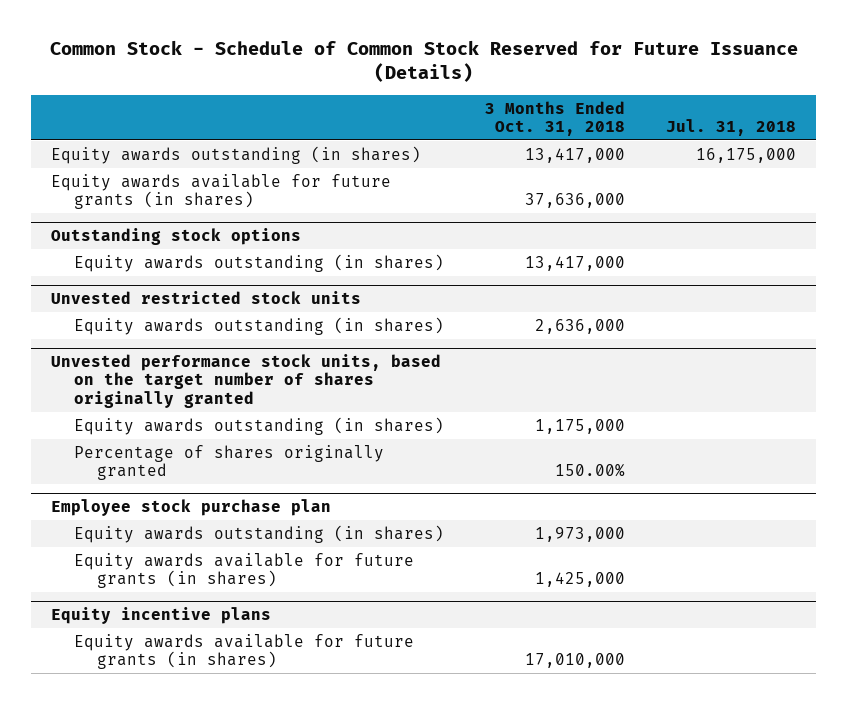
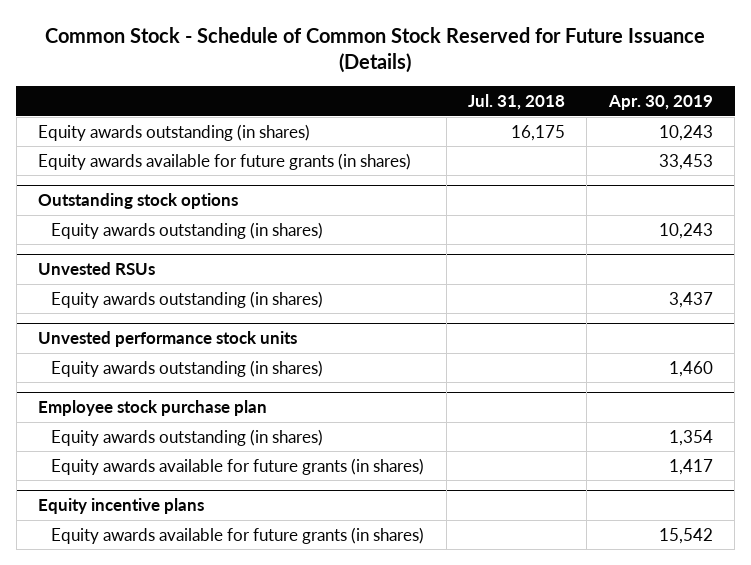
- | 3 Months Ended Oct. 31, 2018 | Jul. 31, 2018
+ | Jul. 31, 2018 | Apr. 30, 2019
- Equity awards outstanding (in shares) | 13,417,000 | 16,175,000
+ Equity awards outstanding (in shares) | 16,175 | 10,243
- Unvested restricted stock units
+ Unvested RSUs
- Unvested performance stock units, based on the target number of shares originally granted
+ Unvested performance stock units
- Percentage of shares originally granted | 150.00% |

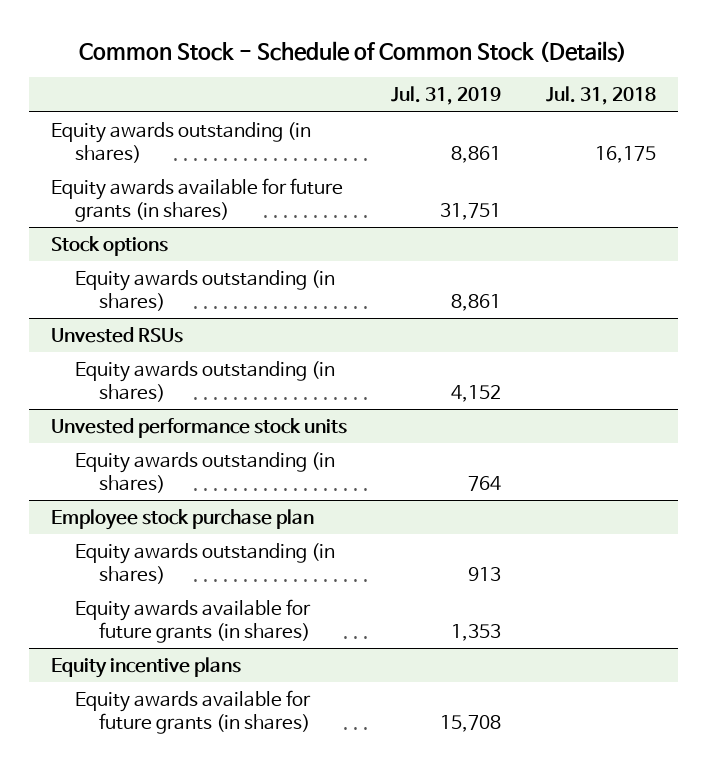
- Common Stock - Schedule of Common Stock Reserved for Future Issuance (Details)
+ Common Stock - Schedule of Common Stock (Details)
- | Jul. 31, 2018 | Apr. 30, 2019
+ | Jul. 31, 2019 | Jul. 31, 2018
- Outstanding stock options
+ Stock options

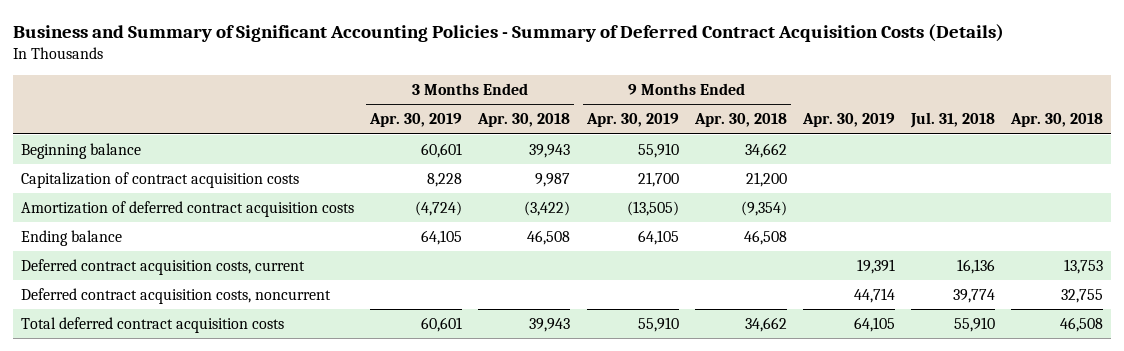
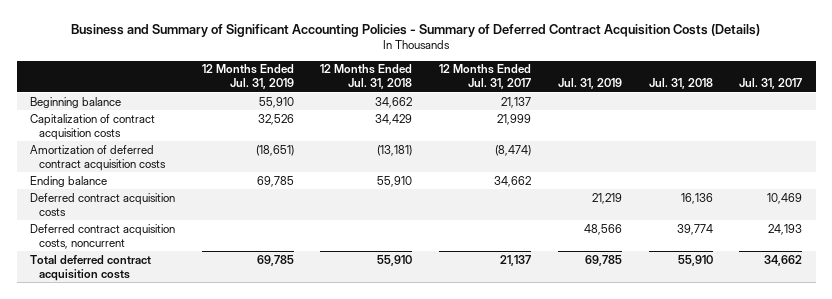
- | 3 Months Ended Apr. 30, 2019 | 3 Months Ended Apr. 30, 2018 | 9 Months Ended Apr. 30, 2019 | 9 Months Ended Apr. 30, 2018 | Apr. 30, 2019 | Jul. 31, 2018 | Apr. 30, 2018
+ | 12 Months Ended Jul. 31, 2019 | 12 Months Ended Jul. 31, 2018 | 12 Months Ended Jul. 31, 2017 | Jul. 31, 2019 | Jul. 31, 2018 | Jul. 31, 2017
- Deferred contract acquisition costs, current | | | | | 19,391 | 16,136 | 13,753
+ Deferred contract acquisition costs | | | | 21,219 | 16,136 | 10,469

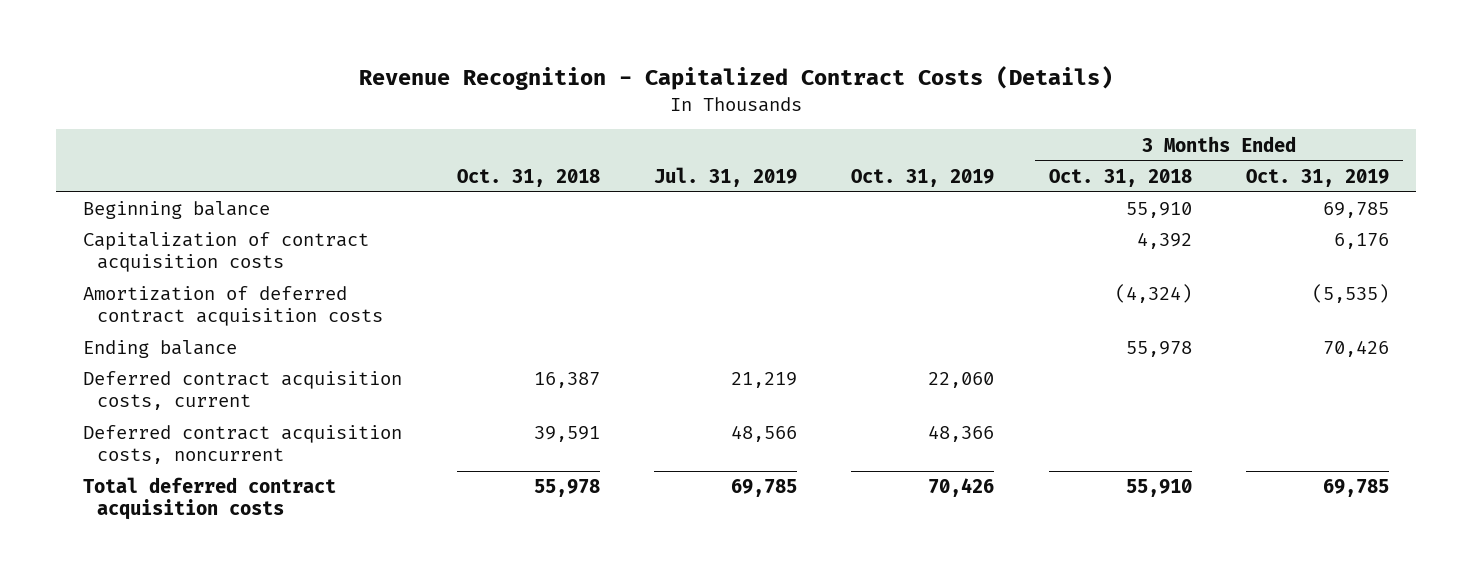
- Business and Summary of Significant Accounting Policies - Summary of Deferred Contract Acquisition Costs (Details)
+ Revenue Recognition - Capitalized Contract Costs (Details)
- | 12 Months Ended Jul. 31, 2019 | 12 Months Ended Jul. 31, 2018 | 12 Months Ended Jul. 31, 2017 | Jul. 31, 2019 | Jul. 31, 2018 | Jul. 31, 2017
+ | Oct. 31, 2018 | Jul. 31, 2019 | Oct. 31, 2019 | 3 Months Ended Oct. 31, 2018 | 3 Months Ended Oct. 31, 2019
- Deferred contract acquisition costs | | | | 21,219 | 16,136 | 10,469
+ Deferred contract acquisition costs, current | 16,387 | 21,219 | 22,060 | |

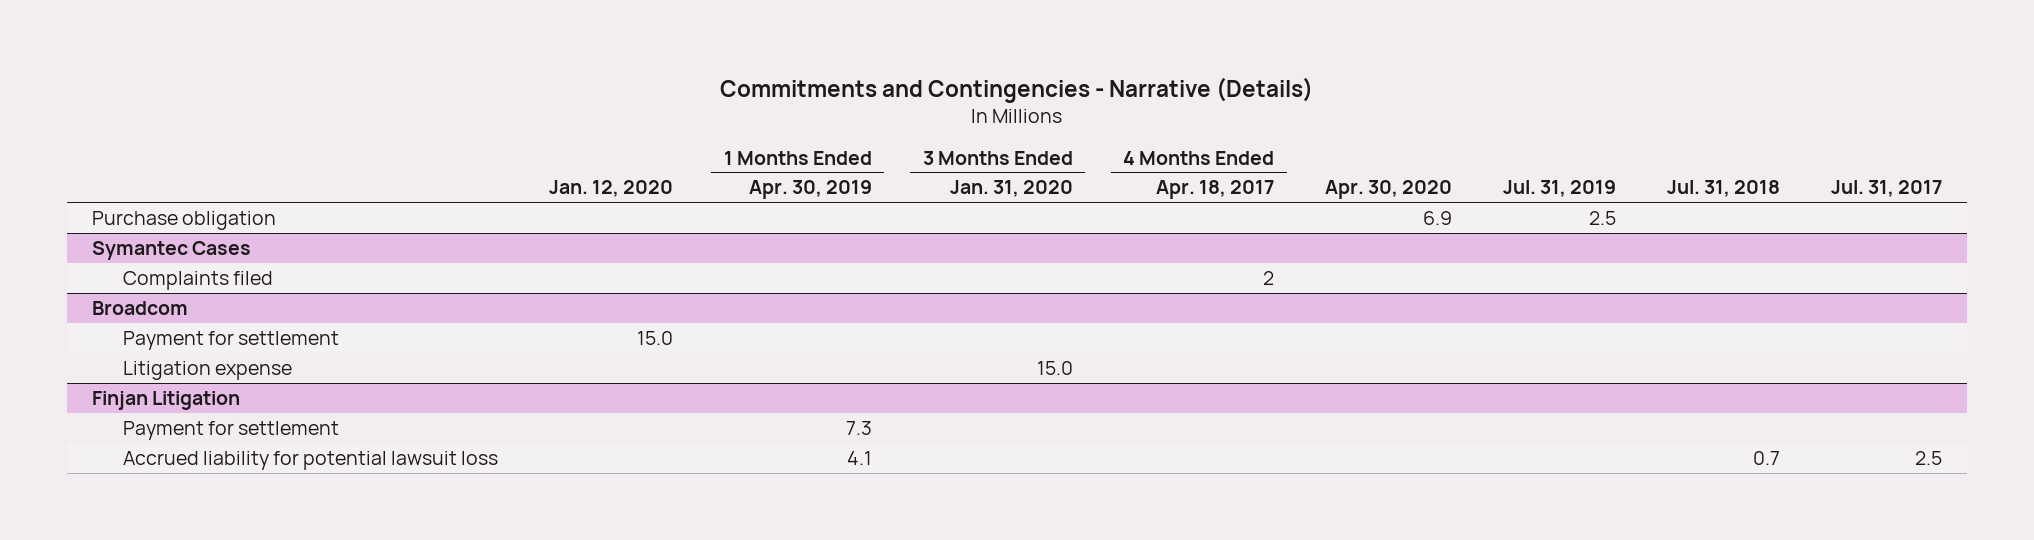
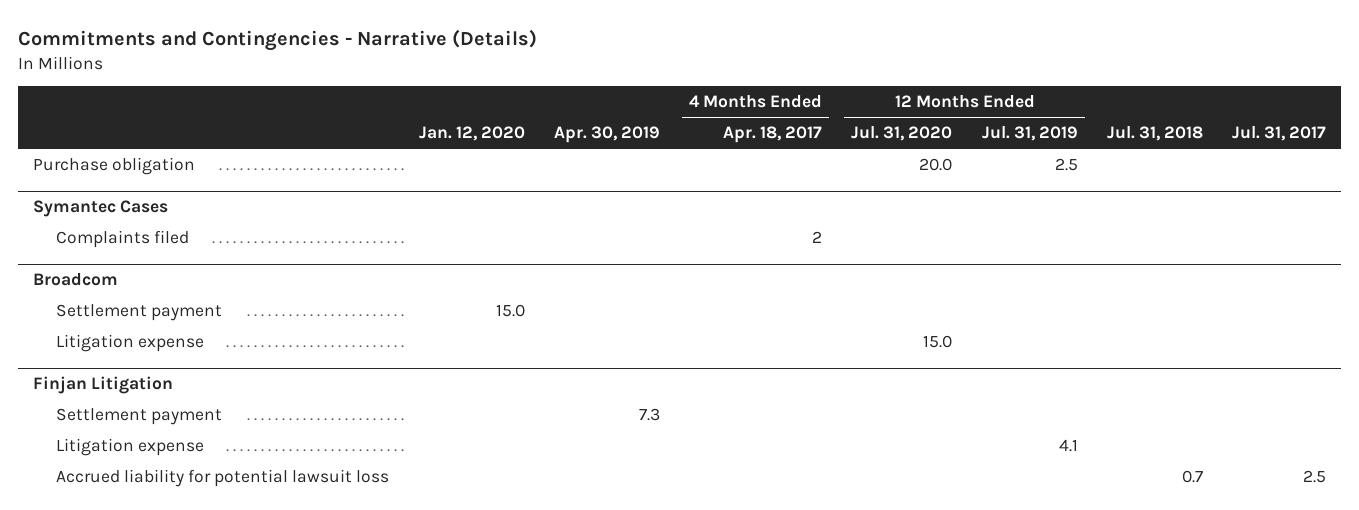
- | Jan. 12, 2020 | 1 Months Ended Apr. 30, 2019 | 3 Months Ended Jan. 31, 2020 | 4 Months Ended Apr. 18, 2017 | Apr. 30, 2020 | Jul. 31, 2019 | Jul. 31, 2018 | Jul. 31, 2017
+ | Jan. 12, 2020 | Apr. 30, 2019 | 4 Months Ended Apr. 18, 2017 | 12 Months Ended Jul. 31, 2020 | 12 Months Ended Jul. 31, 2019 | Jul. 31, 2018 | Jul. 31, 2017
@ Broadcom
- Payment for settlement | 15.0 | | | | | | |
+ Settlement payment | 15.0 | | | | | |
@ Finjan Litigation
- Payment for settlement | | 7.3 | | | | | |
+ Settlement payment | | 7.3 | | | | |
+ Litigation expense | | | | | 4.1 | |

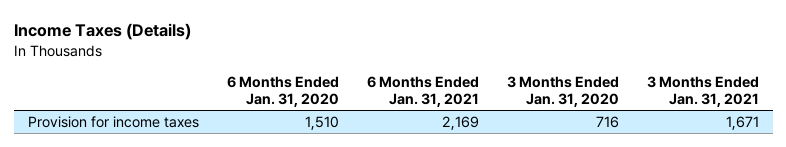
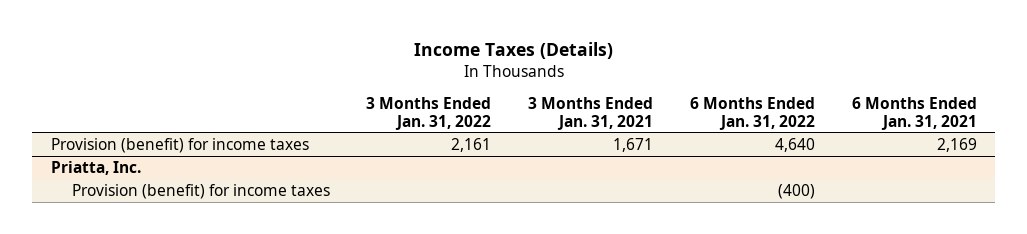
- | 6 Months Ended Jan. 31, 2020 | 6 Months Ended Jan. 31, 2021 | 3 Months Ended Jan. 31, 2020 | 3 Months Ended Jan. 31, 2021
+ | 3 Months Ended Jan. 31, 2022 | 3 Months Ended Jan. 31, 2021 | 6 Months Ended Jan. 31, 2022 | 6 Months Ended Jan. 31, 2021
- Provision for income taxes | 1,510 | 2,169 | 716 | 1,671
+ Provision (benefit) for income taxes | 2,161 | 1,671 | 4,640 | 2,169
+ Priatta, Inc.
+ Provision (benefit) for income taxes | | | (400) |

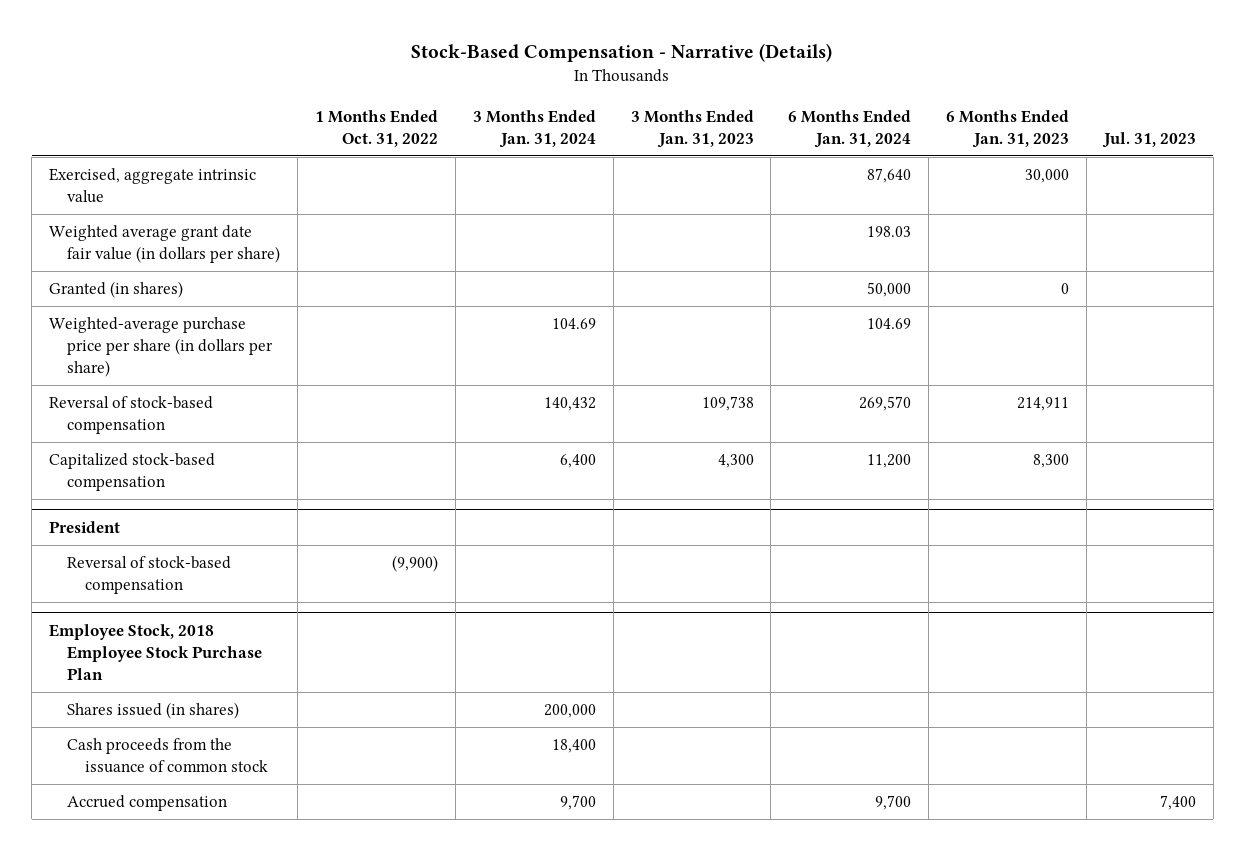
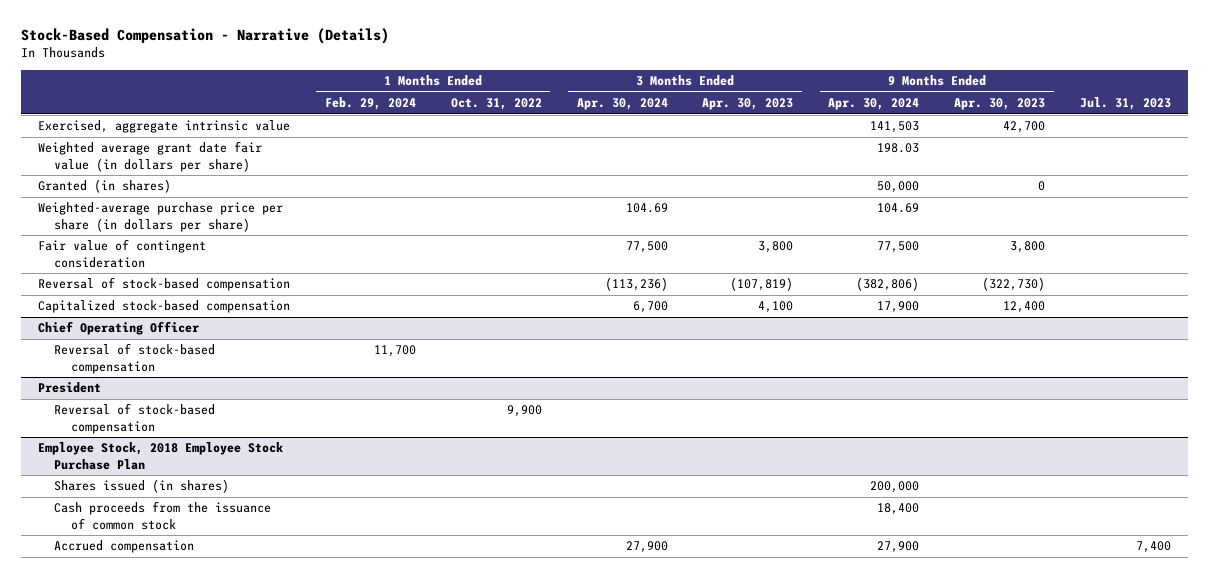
- | 1 Months Ended Oct. 31, 2022 | 3 Months Ended Jan. 31, 2024 | 3 Months Ended Jan. 31, 2023 | 6 Months Ended Jan. 31, 2024 | 6 Months Ended Jan. 31, 2023 | Jul. 31, 2023
+ | 1 Months Ended Feb. 29, 2024 | 1 Months Ended Oct. 31, 2022 | 3 Months Ended Apr. 30, 2024 | 3 Months Ended Apr. 30, 2023 | 9 Months Ended Apr. 30, 2024 | 9 Months Ended Apr. 30, 2023 | Jul. 31, 2023
+ Fair value of contingent consideration | | | 77,500 | 3,800 | 77,500 | 3,800 |
+ Chief Operating Officer
+ Reversal of stock-based compensation | 11,700 | | | | | |
@ President
- Reversal of stock-based compensation | (9,900) | | | | |
+ Reversal of stock-based compensation | | 9,900 | | | | |

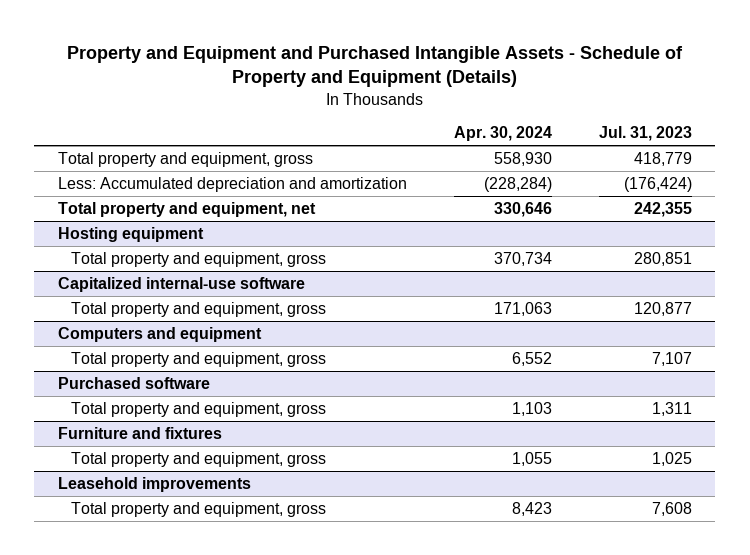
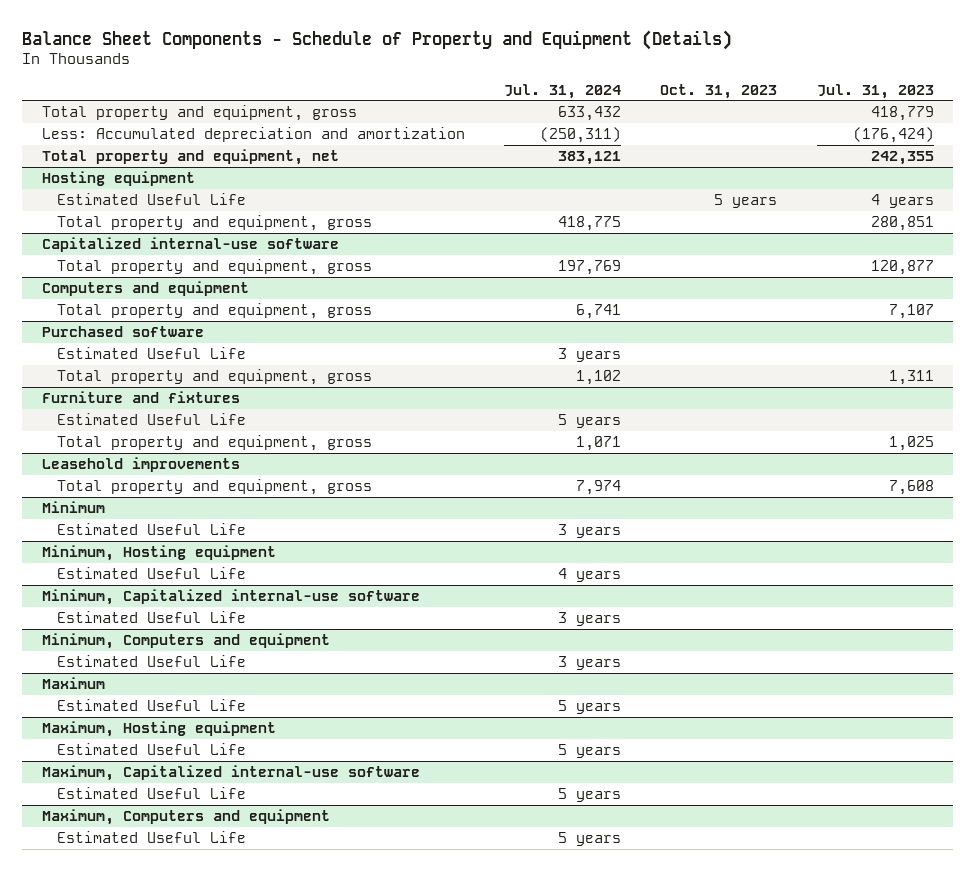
- Property and Equipment and Purchased Intangible Assets - Schedule of Property and Equipment (Details)
+ Balance Sheet Components - Schedule of Property and Equipment (Details)
- | Apr. 30, 2024 | Jul. 31, 2023
+ | Jul. 31, 2024 | Oct. 31, 2023 | Jul. 31, 2023
@ Hosting equipment
+ Estimated Useful Life | | 5 years | 4 years
@ Purchased software
+ Estimated Useful Life | 3 years | |
@ Furniture and fixtures
+ Estimated Useful Life | 5 years | |
+ Minimum
+ Estimated Useful Life | 3 years | |
+ Minimum, Hosting equipment
+ Estimated Useful Life | 4 years | |
+ Minimum, Capitalized internal-use software
+ Estimated Useful Life | 3 years | |
+ Minimum, Computers and equipment
+ Estimated Useful Life | 3 years | |
+ Maximum
+ Estimated Useful Life | 5 years | |
+ Maximum, Hosting equipment
+ Estimated Useful Life | 5 years | |
+ Maximum, Capitalized internal-use software
+ Estimated Useful Life | 5 years | |
+ Maximum, Computers and equipment
+ Estimated Useful Life | 5 years | |

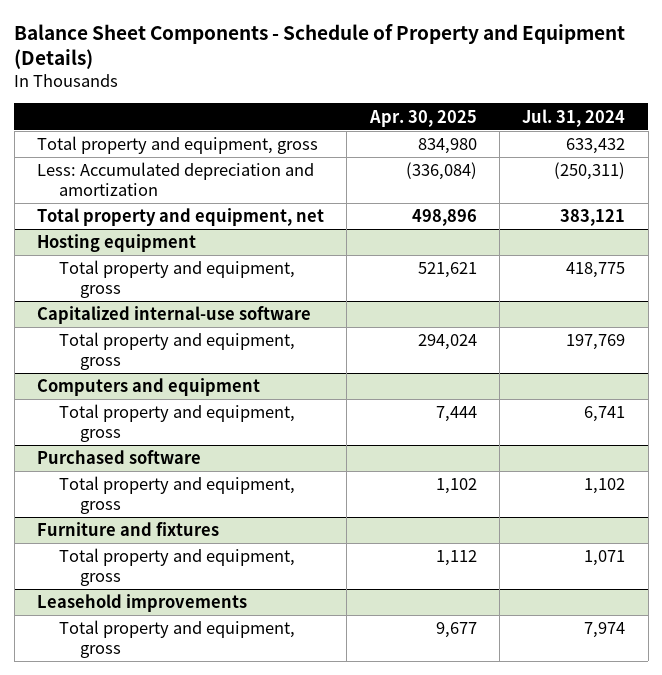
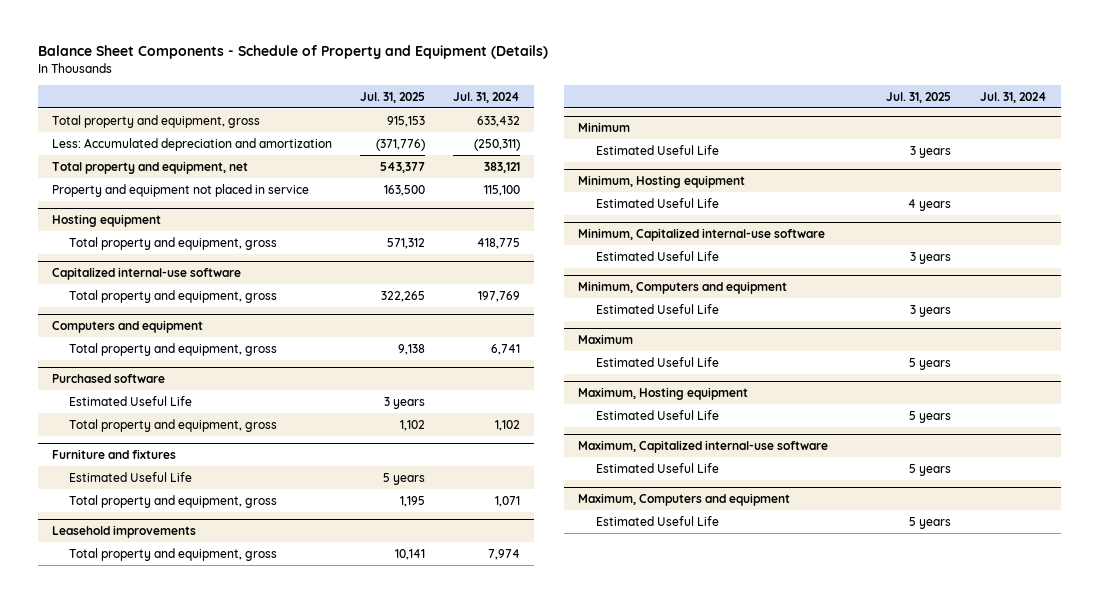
- | Apr. 30, 2025 | Jul. 31, 2024
+ | Jul. 31, 2025 | Jul. 31, 2024
+ Property and equipment not placed in service | 163,500 | 115,100
@ Purchased software
+ Estimated Useful Life | 3 years |
@ Furniture and fixtures
+ Estimated Useful Life | 5 years |
+ Minimum
+ Estimated Useful Life | 3 years |
+ Minimum, Hosting equipment
+ Estimated Useful Life | 4 years |
+ Minimum, Capitalized internal-use software
+ Estimated Useful Life | 3 years |
+ Minimum, Computers and equipment
+ Estimated Useful Life | 3 years |
+ Maximum
+ Estimated Useful Life | 5 years |
+ Maximum, Hosting equipment
+ Estimated Useful Life | 5 years |
+ Maximum, Capitalized internal-use software
+ Estimated Useful Life | 5 years |
+ Maximum, Computers and equipment
+ Estimated Useful Life | 5 years |

